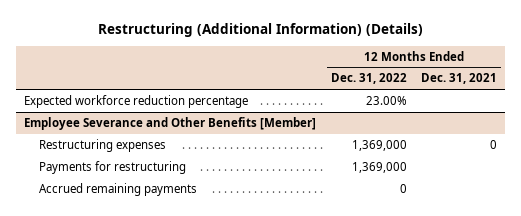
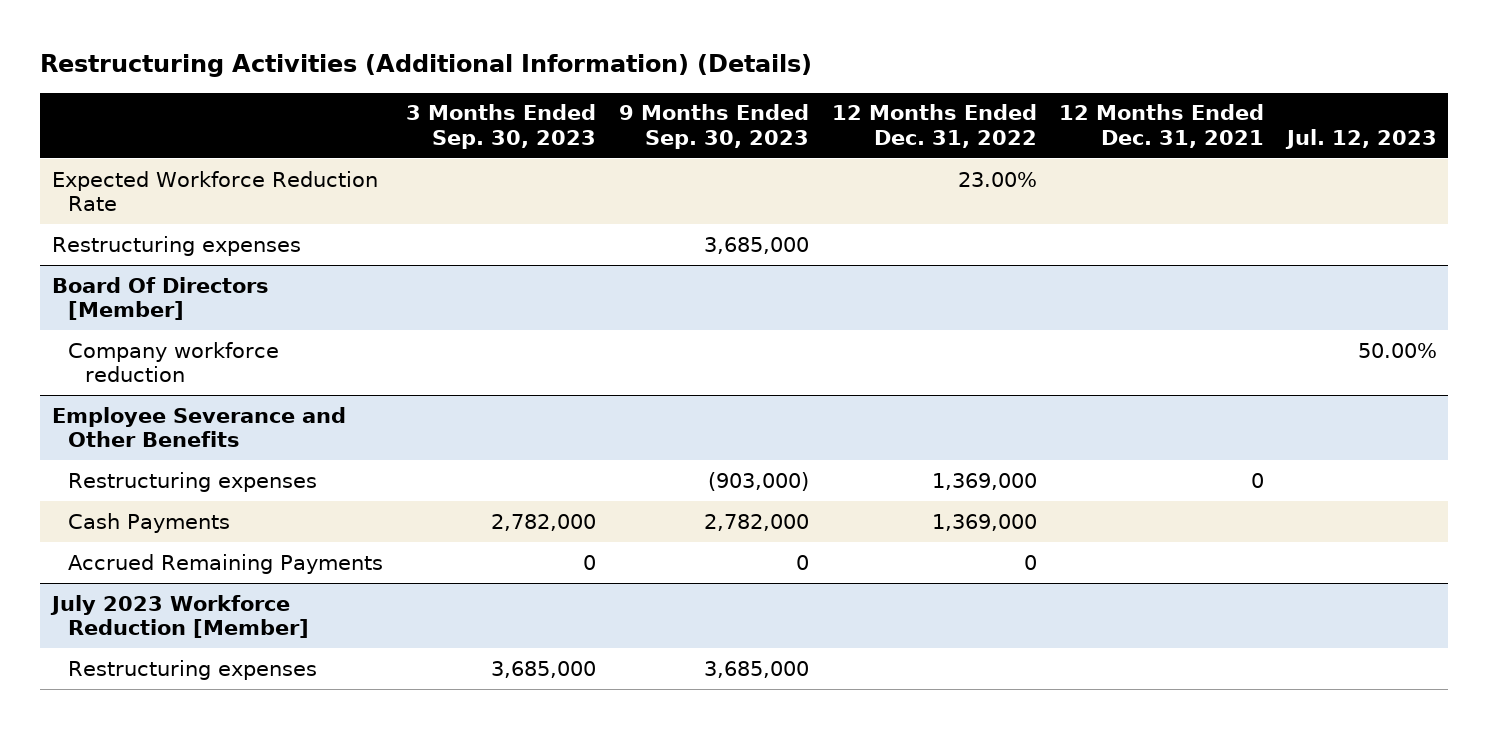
- Restructuring (Additional Information) (Details)
+ Restructuring Activities (Additional Information) (Details)
- | 12 Months Ended Dec. 31, 2022 | 12 Months Ended Dec. 31, 2021
+ | 3 Months Ended Sep. 30, 2023 | 9 Months Ended Sep. 30, 2023 | 12 Months Ended Dec. 31, 2022 | 12 Months Ended Dec. 31, 2021 | Jul. 12, 2023
- Expected workforce reduction percentage | 23.00% |
- Employee Severance and Other Benefits [Member]
+ Expected Workforce Reduction Rate | | | 23.00% | |
+ Restructuring expenses | | 3,685,000 | | |
+ Board Of Directors [Member]
+ Company workforce reduction | | | | | 50.00%
+ Employee Severance and Other Benefits
- Payments for restructuring | 1,369,000 |
- Accrued remaining payments | 0 |
+ Cash Payments | 2,782,000 | 2,782,000 | 1,369,000 | |
+ Accrued Remaining Payments | 0 | 0 | 0 | |
+ July 2023 Workforce Reduction [Member]
+ Restructuring expenses | 3,685,000 | 3,685,000 | | |

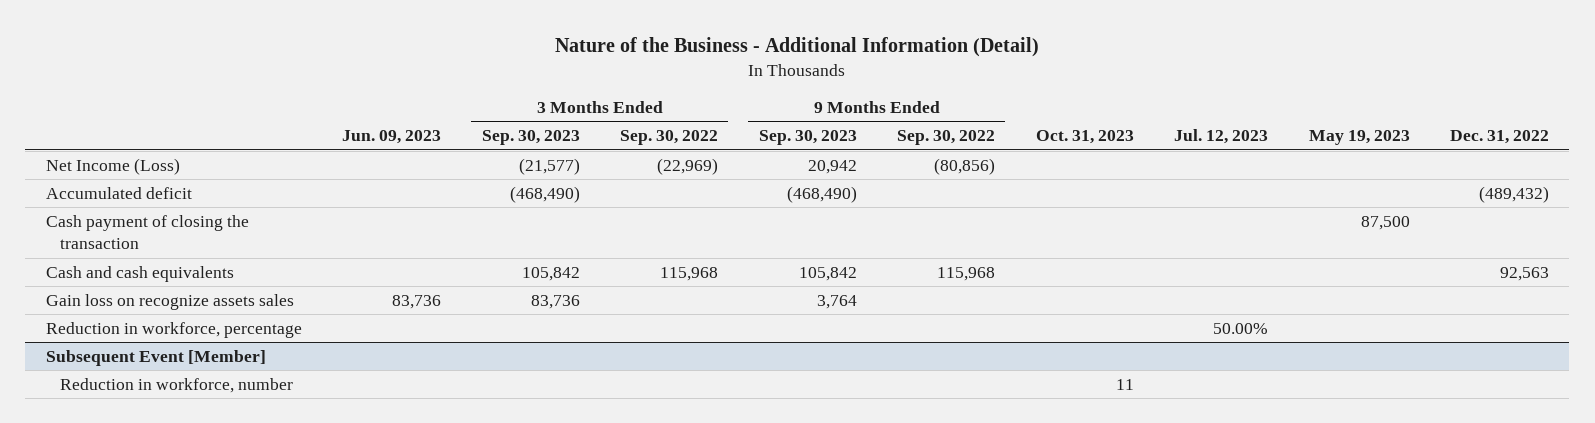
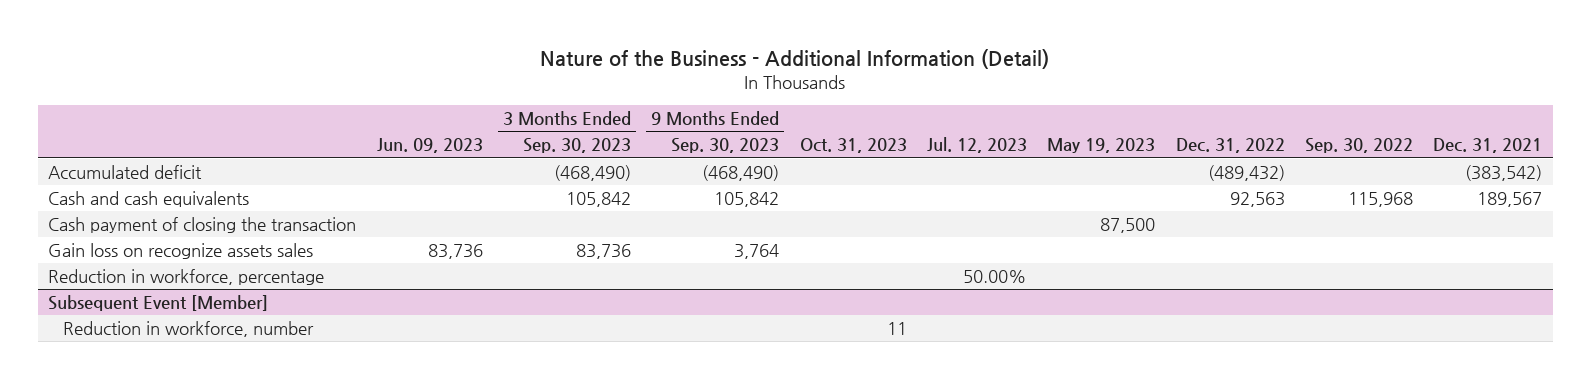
- | Jun. 09, 2023 | 3 Months Ended Sep. 30, 2023 | 3 Months Ended Sep. 30, 2022 | 9 Months Ended Sep. 30, 2023 | 9 Months Ended Sep. 30, 2022 | Oct. 31, 2023 | Jul. 12, 2023 | May 19, 2023 | Dec. 31, 2022
+ | Jun. 09, 2023 | 3 Months Ended Sep. 30, 2023 | 9 Months Ended Sep. 30, 2023 | Oct. 31, 2023 | Jul. 12, 2023 | May 19, 2023 | Dec. 31, 2022 | Sep. 30, 2022 | Dec. 31, 2021
- Net Income (Loss) | | (21,577) | (22,969) | 20,942 | (80,856) | | | |
moved down: Cash payment of closing the transaction | | | | | | 87,500 | | |

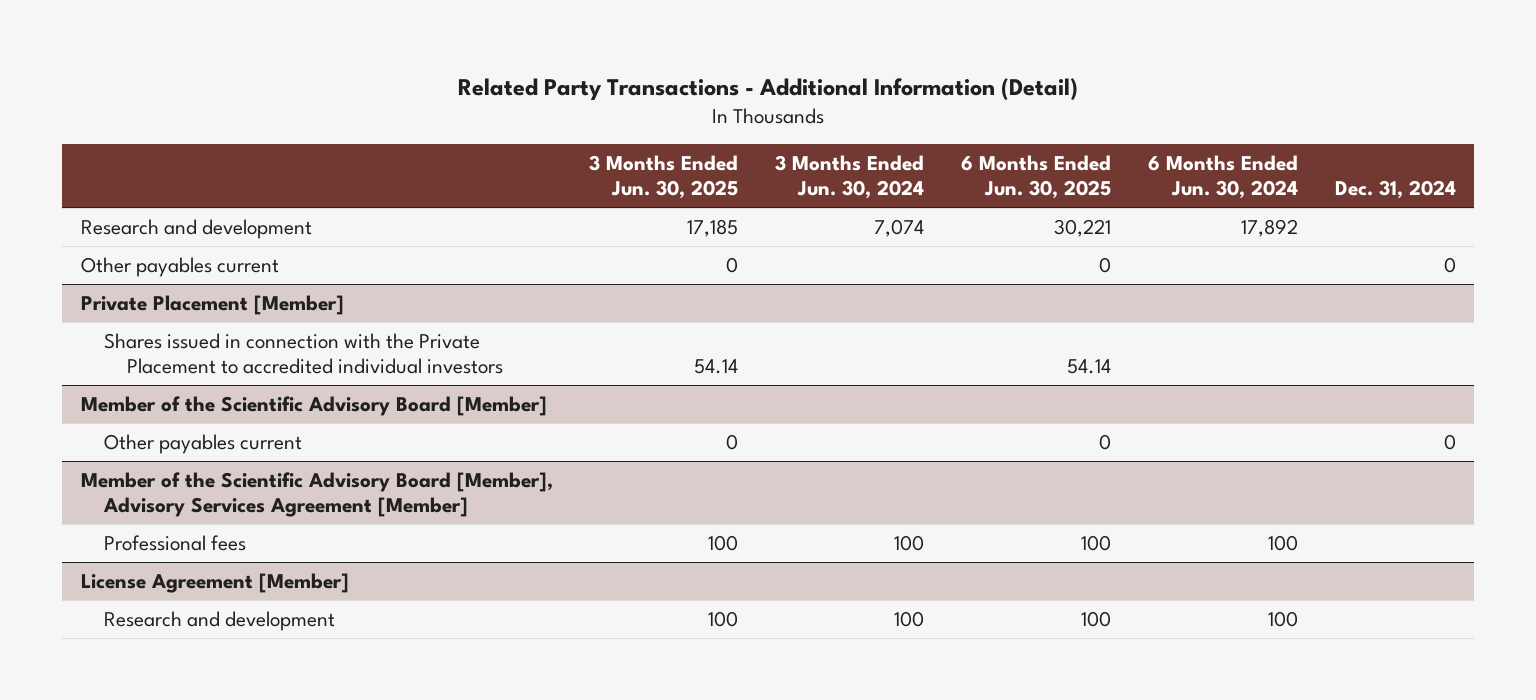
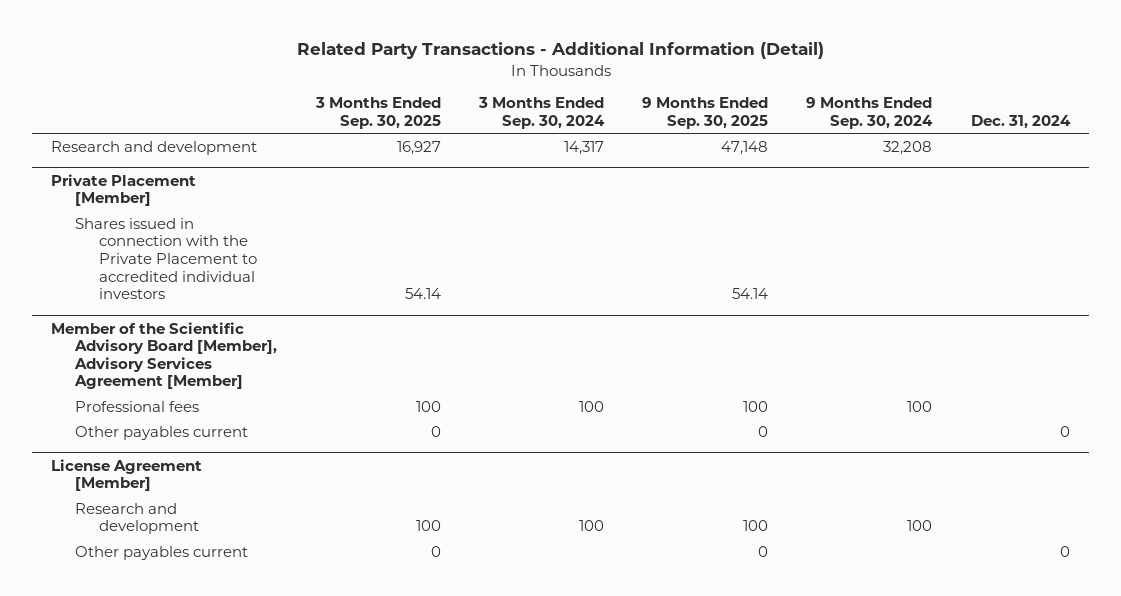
- | 3 Months Ended Jun. 30, 2025 | 3 Months Ended Jun. 30, 2024 | 6 Months Ended Jun. 30, 2025 | 6 Months Ended Jun. 30, 2024 | Dec. 31, 2024
+ | 3 Months Ended Sep. 30, 2025 | 3 Months Ended Sep. 30, 2024 | 9 Months Ended Sep. 30, 2025 | 9 Months Ended Sep. 30, 2024 | Dec. 31, 2024
- Other payables current | 0 | | 0 | | 0
- Member of the Scientific Advisory Board [Member]
- Other payables current | 0 | | 0 | | 0
@ Member of the Scientific Advisory Board [Member], Advisory Services Agreement [Member]
+ Other payables current | 0 | | 0 | | 0
@ License Agreement [Member]
+ Other payables current | 0 | | 0 | | 0

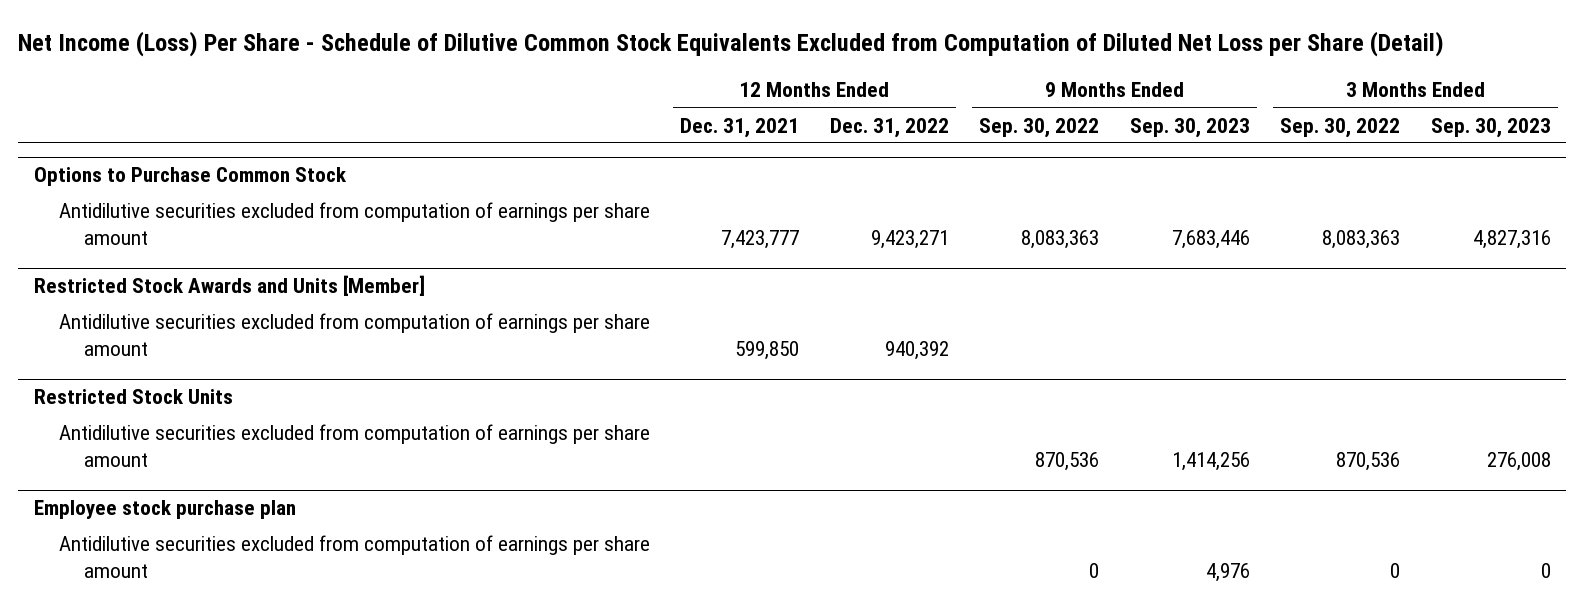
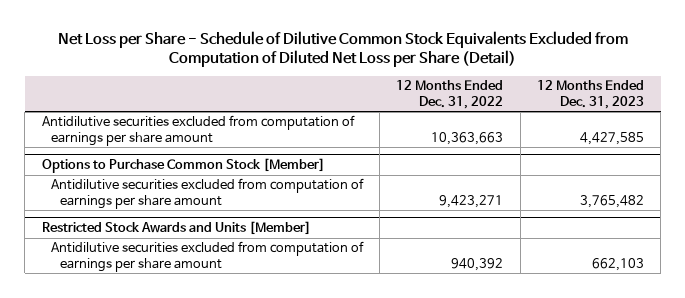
- Net Income (Loss) Per Share - Schedule of Dilutive Common Stock Equivalents Excluded from Computation of Diluted Net Loss per Share (Detail)
+ Net Loss per Share - Schedule of Dilutive Common Stock Equivalents Excluded from Computation of Diluted Net Loss per Share (Detail)
- | 12 Months Ended Dec. 31, 2021 | 12 Months Ended Dec. 31, 2022 | 9 Months Ended Sep. 30, 2022 | 9 Months Ended Sep. 30, 2023 | 3 Months Ended Sep. 30, 2022 | 3 Months Ended Sep. 30, 2023
+ | 12 Months Ended Dec. 31, 2022 | 12 Months Ended Dec. 31, 2023
- Options to Purchase Common Stock
+ Antidilutive securities excluded from computation of earnings per share amount | 10,363,663 | 4,427,585
+ Options to Purchase Common Stock [Member]
- Restricted Stock Units
- Antidilutive securities excluded from computation of earnings per share amount | | | 870,536 | 1,414,256 | 870,536 | 276,008
- Employee stock purchase plan
- Antidilutive securities excluded from computation of earnings per share amount | | | 0 | 4,976 | 0 | 0

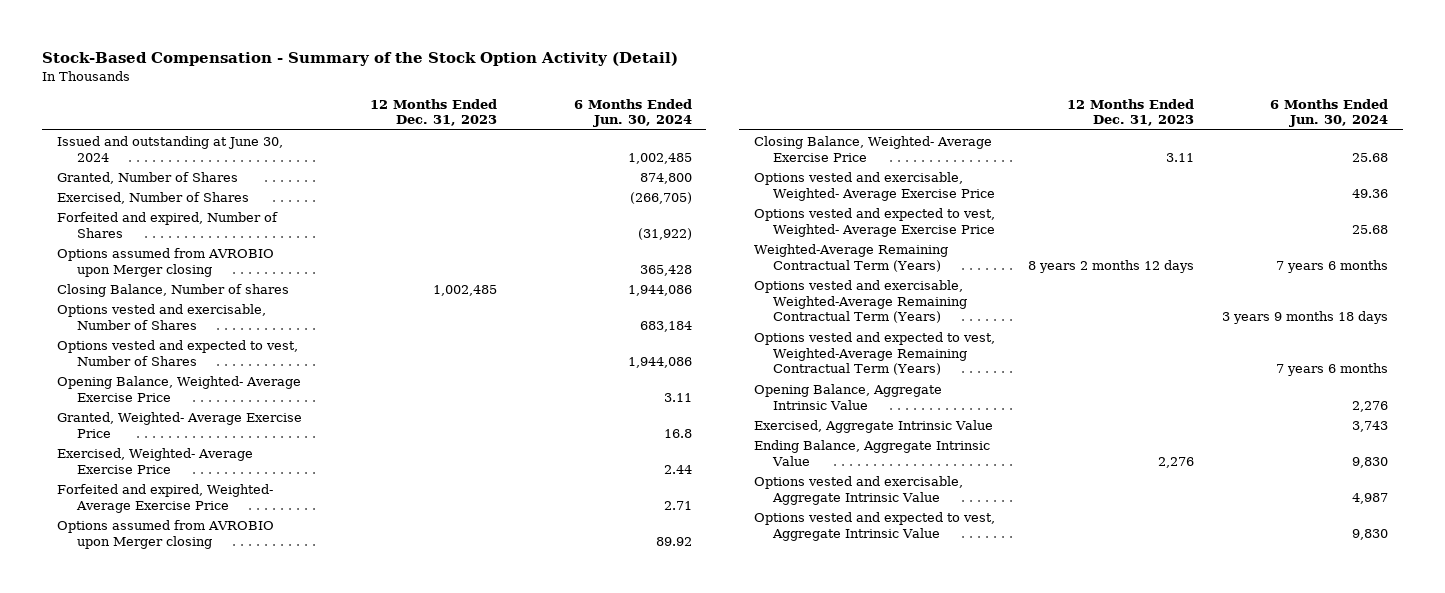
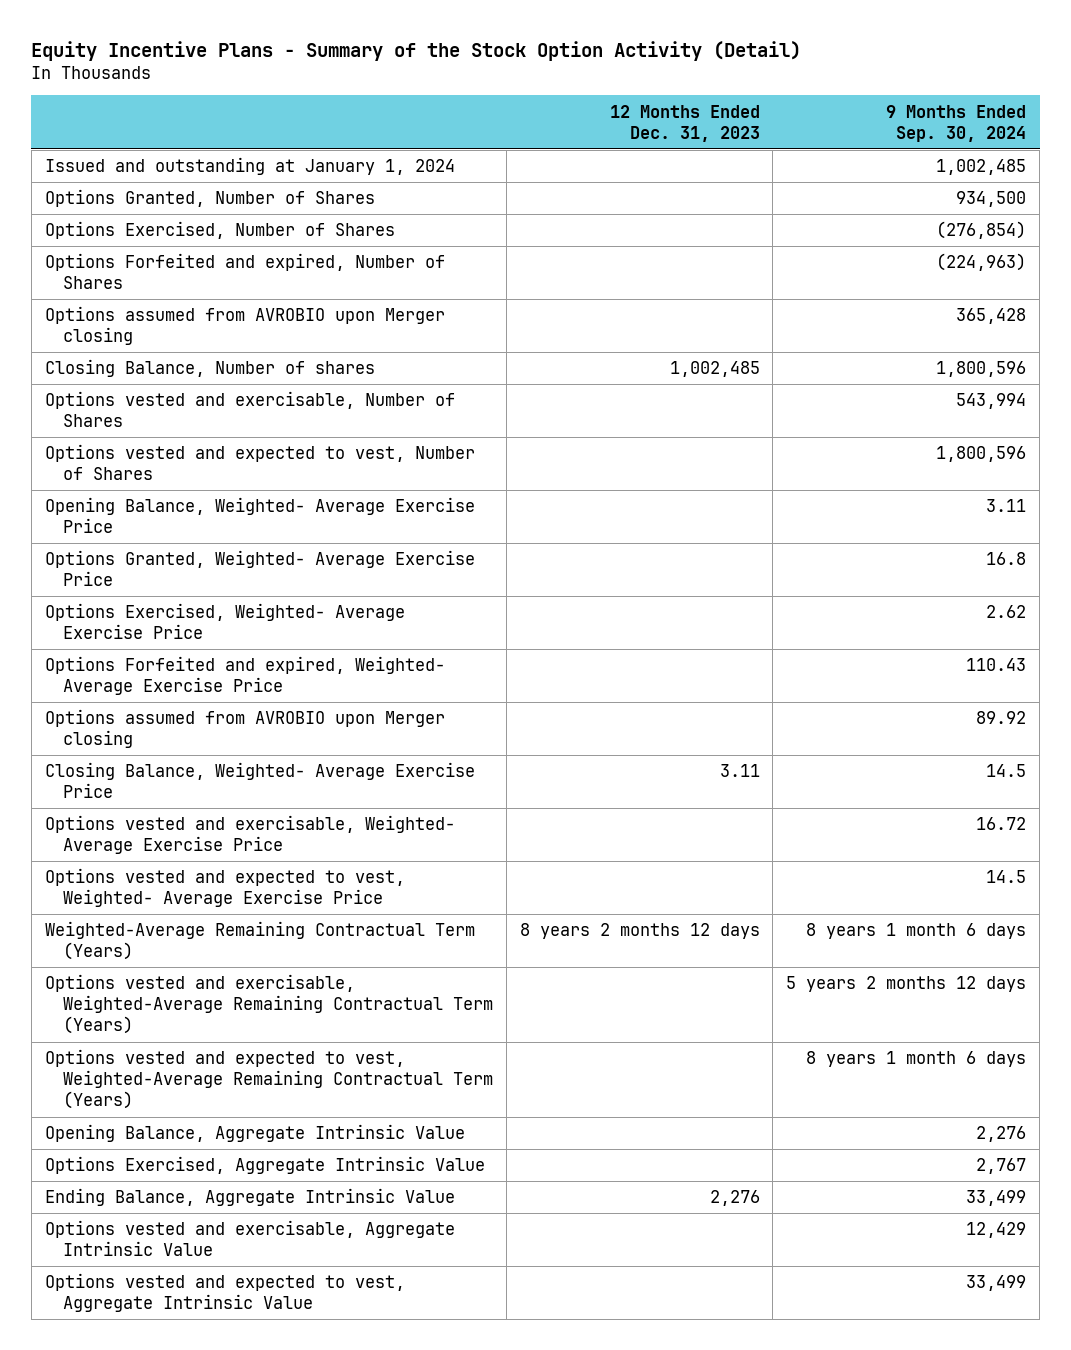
- Stock-Based Compensation - Summary of the Stock Option Activity (Detail)
+ Equity Incentive Plans - Summary of the Stock Option Activity (Detail)
- | 12 Months Ended Dec. 31, 2023 | 6 Months Ended Jun. 30, 2024
+ | 12 Months Ended Dec. 31, 2023 | 9 Months Ended Sep. 30, 2024
- Issued and outstanding at June 30, 2024 | | 1,002,485
- Granted, Number of Shares | | 874,800
- Exercised, Number of Shares | | (266,705)
- Forfeited and expired, Number of Shares | | (31,922)
+ Issued and outstanding at January 1, 2024 | | 1,002,485
+ Options Granted, Number of Shares | | 934,500
+ Options Exercised, Number of Shares | | (276,854)
+ Options Forfeited and expired, Number of Shares | | (224,963)
- Granted, Weighted- Average Exercise Price | | 16.8
- Exercised, Weighted- Average Exercise Price | | 2.44
- Forfeited and expired, Weighted- Average Exercise Price | | 2.71
+ Options Granted, Weighted- Average Exercise Price | | 16.8
+ Options Exercised, Weighted- Average Exercise Price | | 2.62
+ Options Forfeited and expired, Weighted- Average Exercise Price | | 110.43
- Exercised, Aggregate Intrinsic Value | | 3,743
+ Options Exercised, Aggregate Intrinsic Value | | 2,767

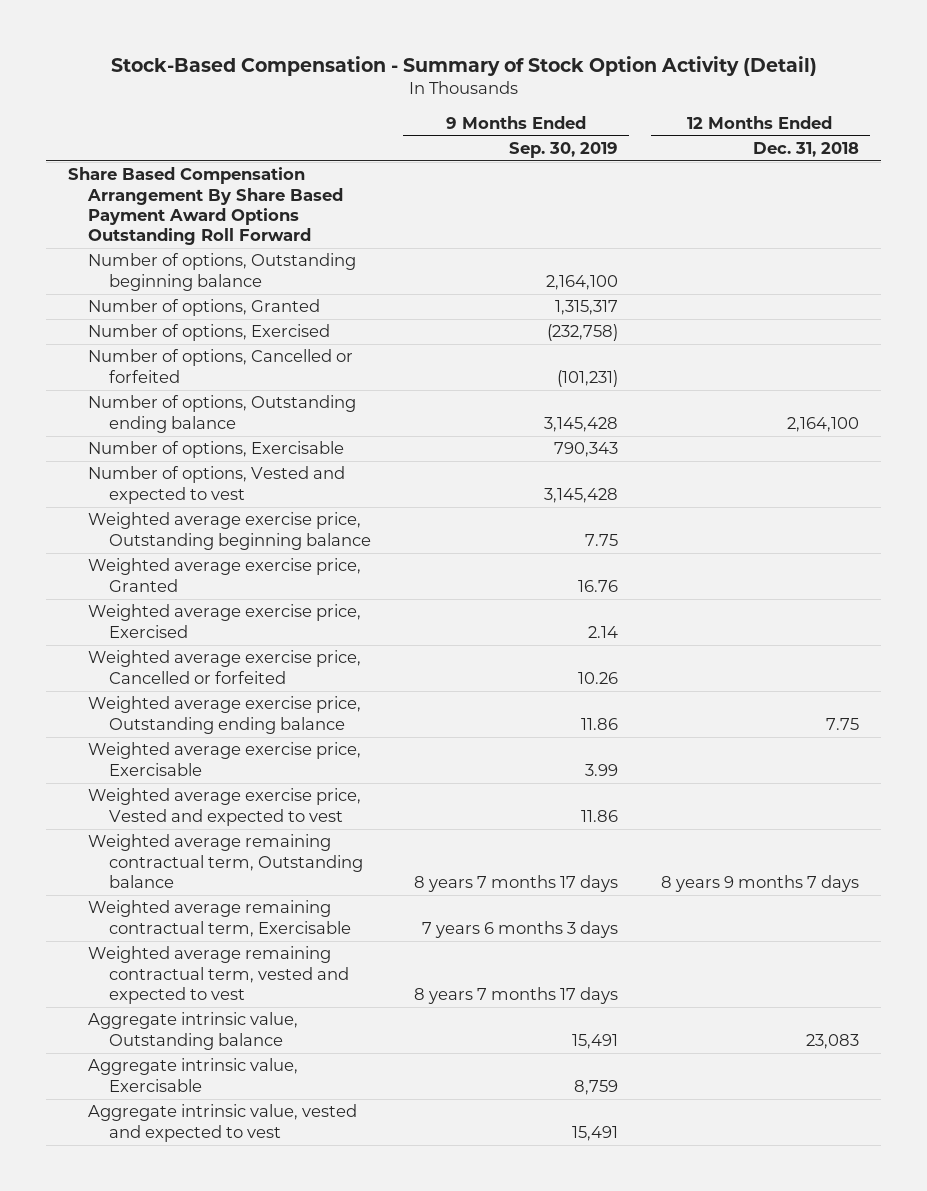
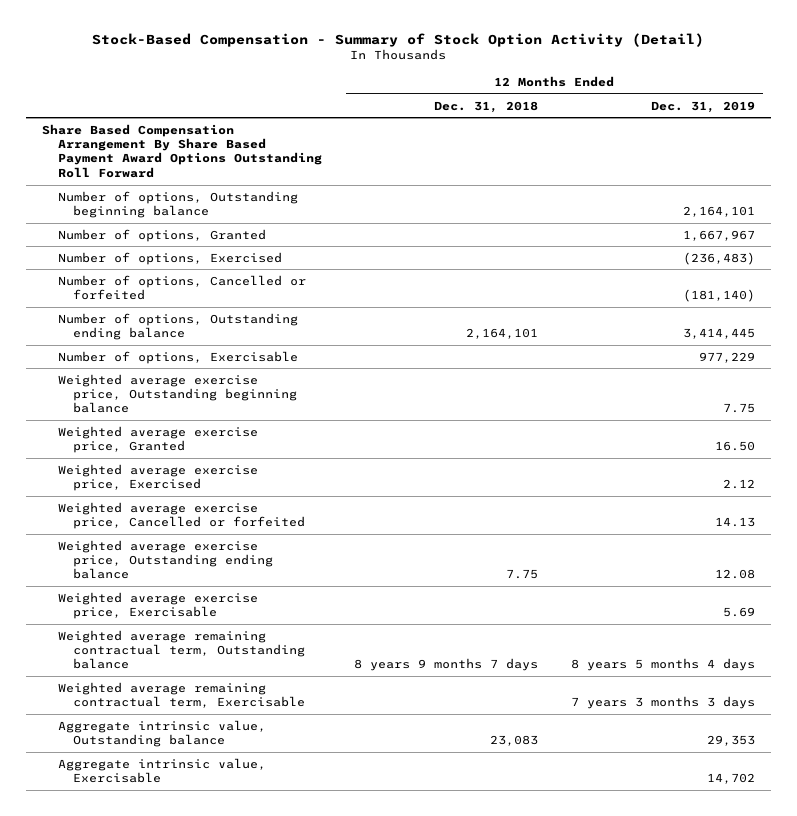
- | 9 Months Ended Sep. 30, 2019 | 12 Months Ended Dec. 31, 2018
+ | 12 Months Ended Dec. 31, 2018 | 12 Months Ended Dec. 31, 2019
- Number of options, Outstanding ending balance | 3,145,428 | 2,164,100
+ Number of options, Outstanding ending balance | 2,164,101 | 3,414,445
- Number of options, Vested and expected to vest | 3,145,428 |
- Weighted average exercise price, Vested and expected to vest | 11.86 |
- Weighted average remaining contractual term, vested and expected to vest | 8 years 7 months 17 days |
- Aggregate intrinsic value, vested and expected to vest | 15,491 |

